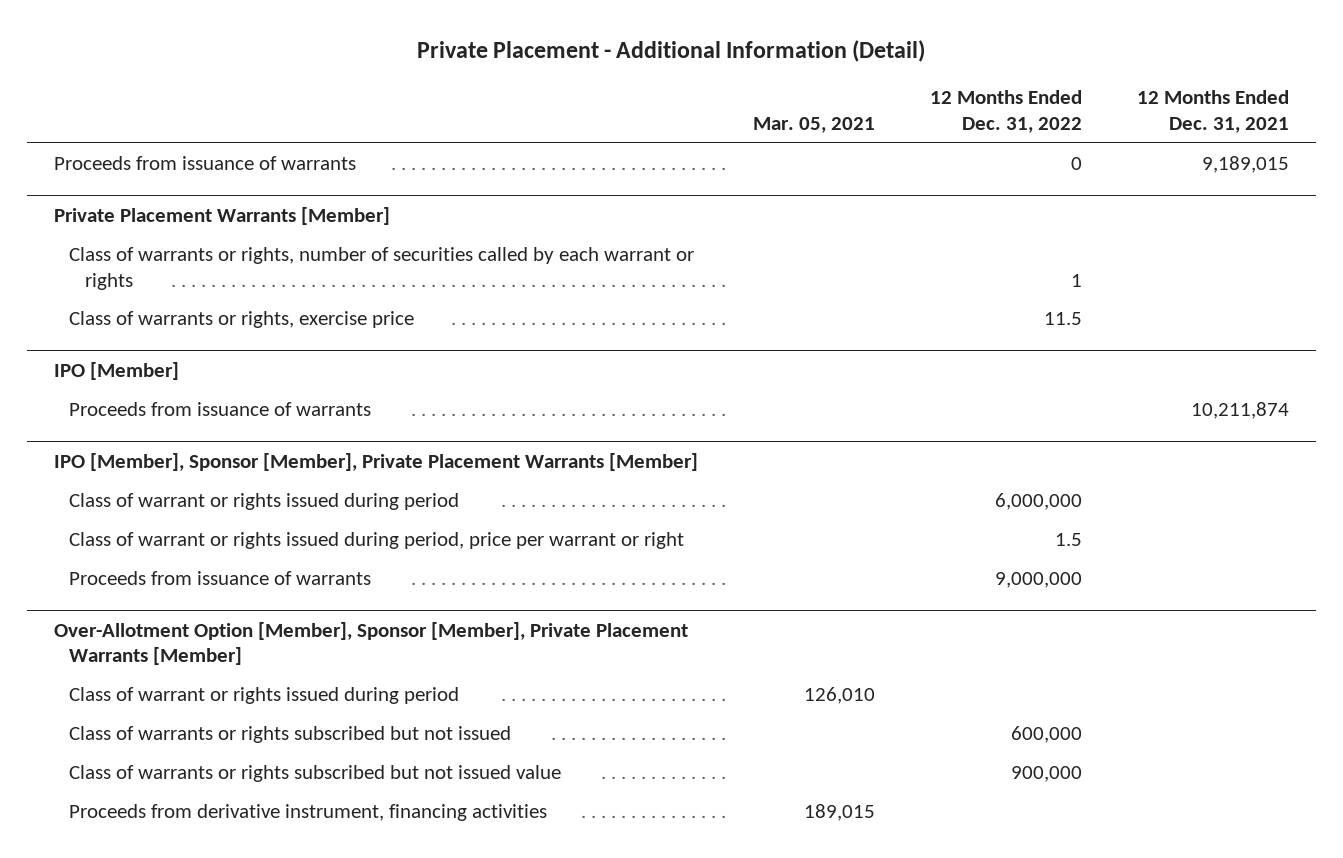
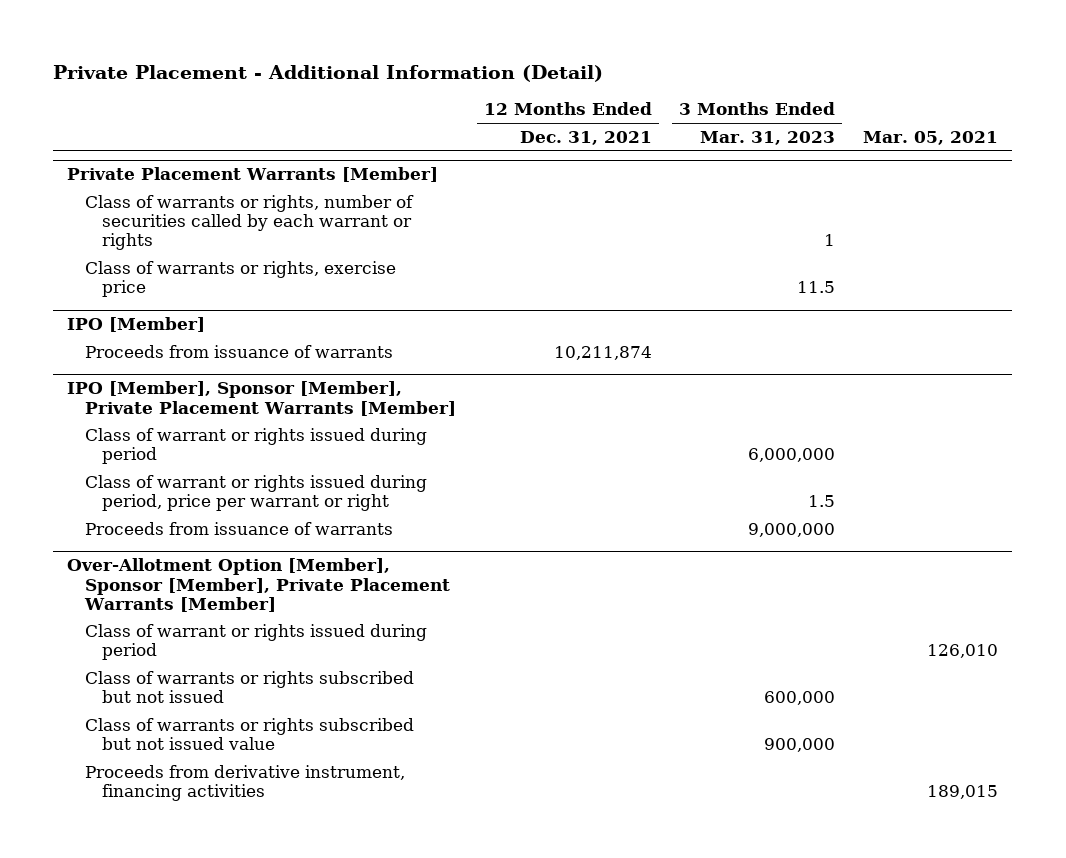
- | Mar. 05, 2021 | 12 Months Ended Dec. 31, 2022 | 12 Months Ended Dec. 31, 2021
+ | 12 Months Ended Dec. 31, 2021 | 3 Months Ended Mar. 31, 2023 | Mar. 05, 2021
- Proceeds from issuance of warrants | | 0 | 9,189,015

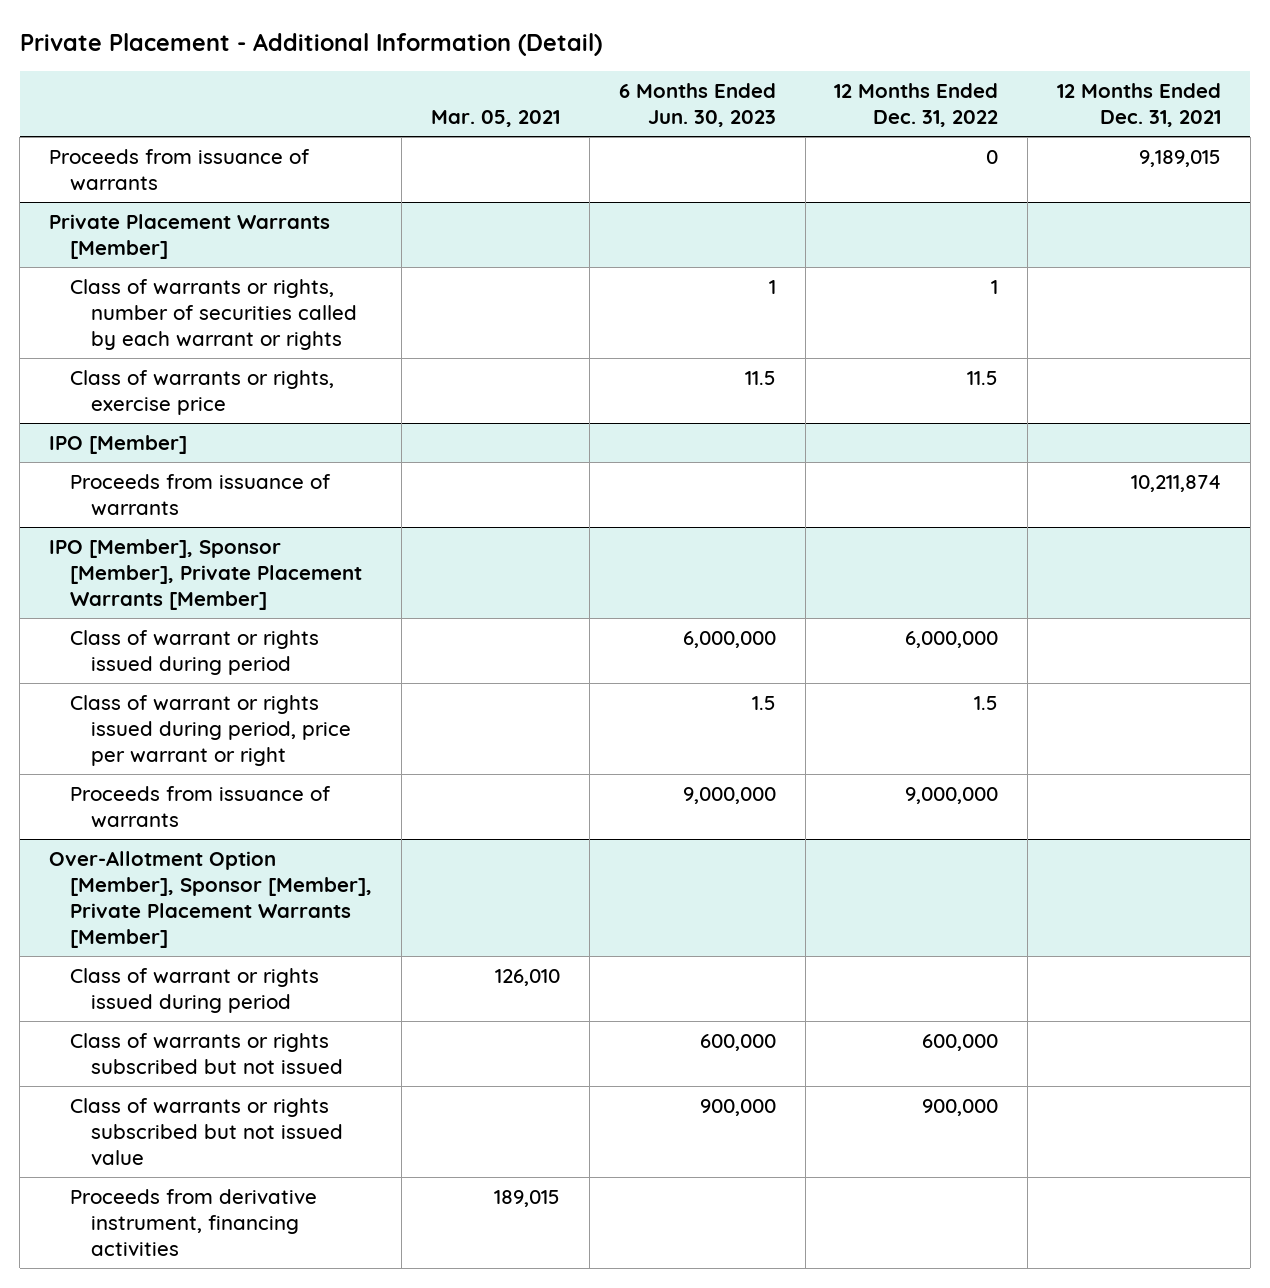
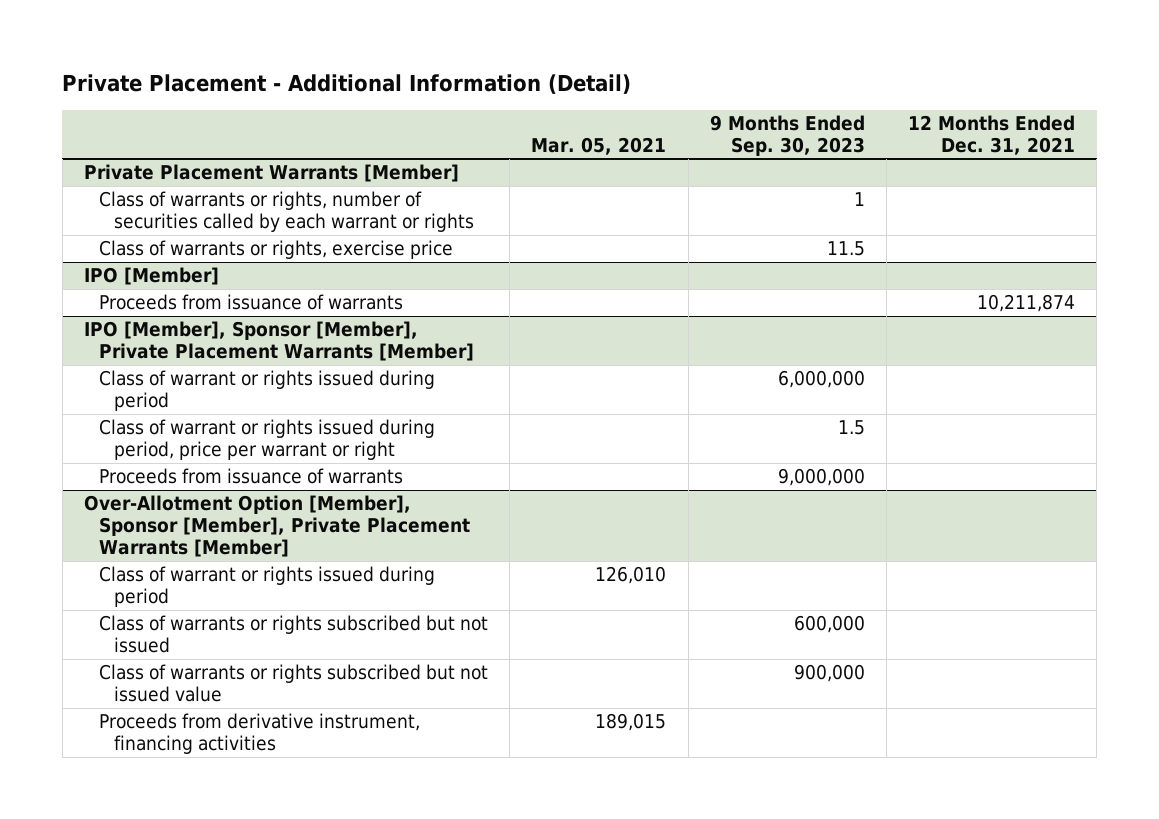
- | Mar. 05, 2021 | 6 Months Ended Jun. 30, 2023 | 12 Months Ended Dec. 31, 2022 | 12 Months Ended Dec. 31, 2021
+ | Mar. 05, 2021 | 9 Months Ended Sep. 30, 2023 | 12 Months Ended Dec. 31, 2021
- Proceeds from issuance of warrants | | | 0 | 9,189,015

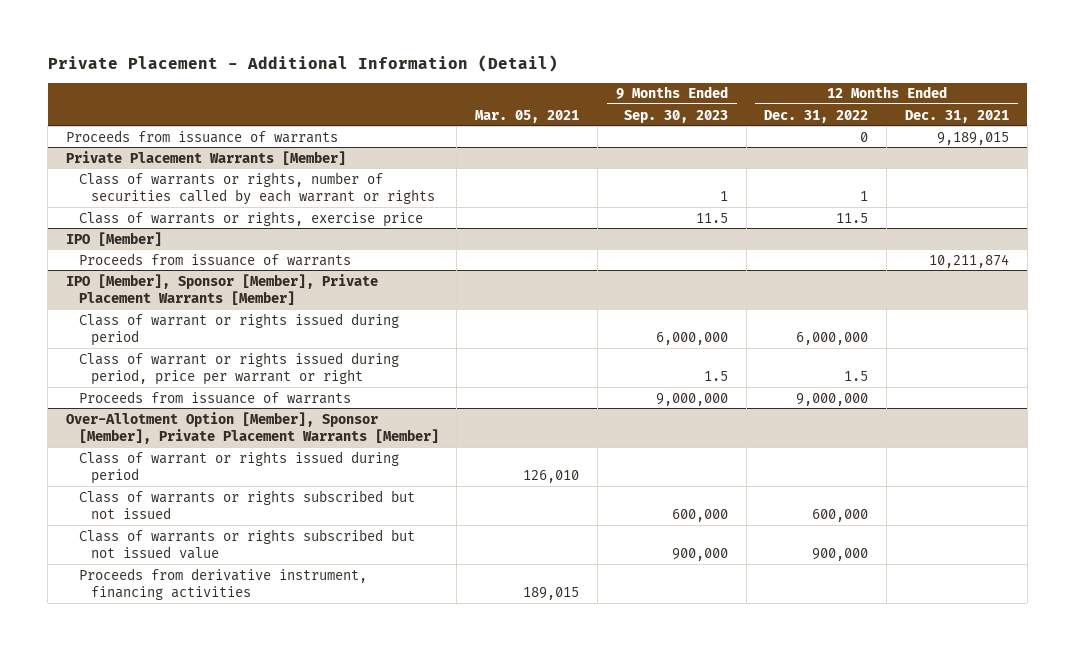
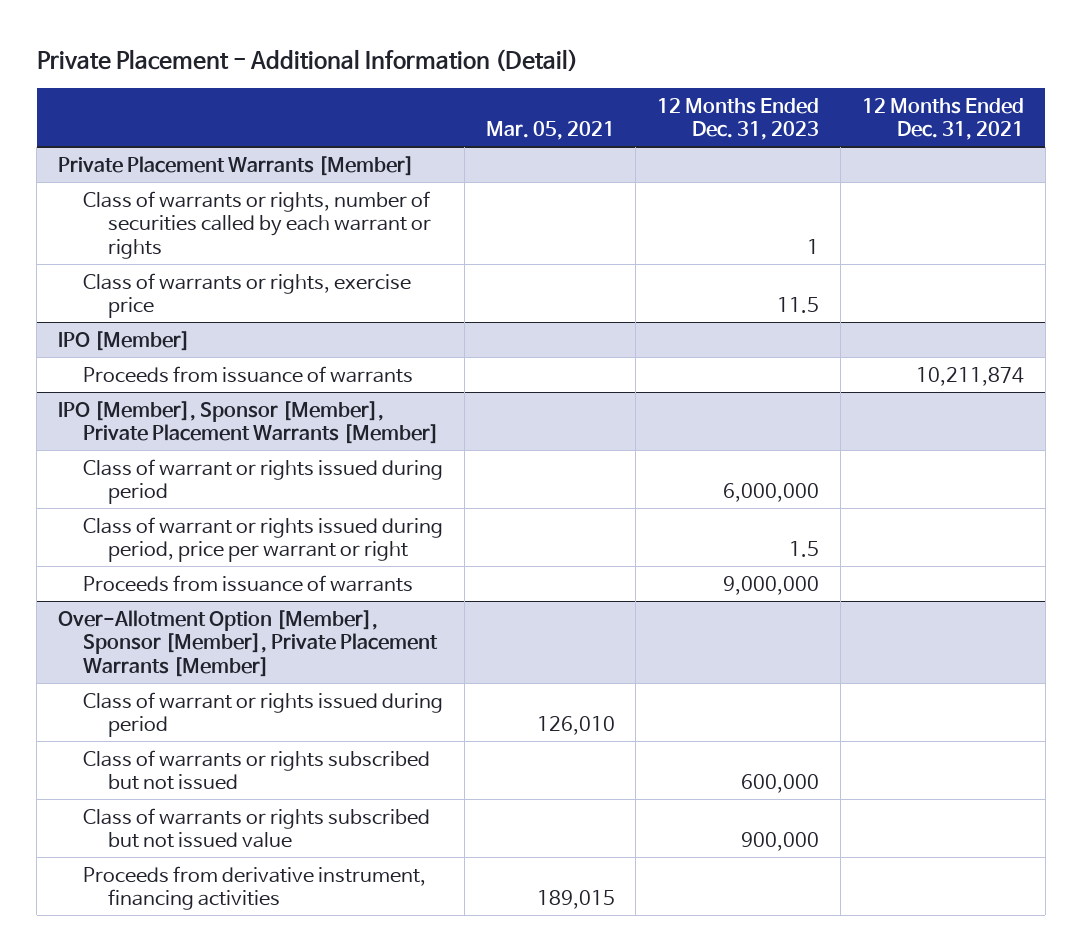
- | Mar. 05, 2021 | 9 Months Ended Sep. 30, 2023 | 12 Months Ended Dec. 31, 2022 | 12 Months Ended Dec. 31, 2021
+ | Mar. 05, 2021 | 12 Months Ended Dec. 31, 2023 | 12 Months Ended Dec. 31, 2021
- Proceeds from issuance of warrants | | | 0 | 9,189,015

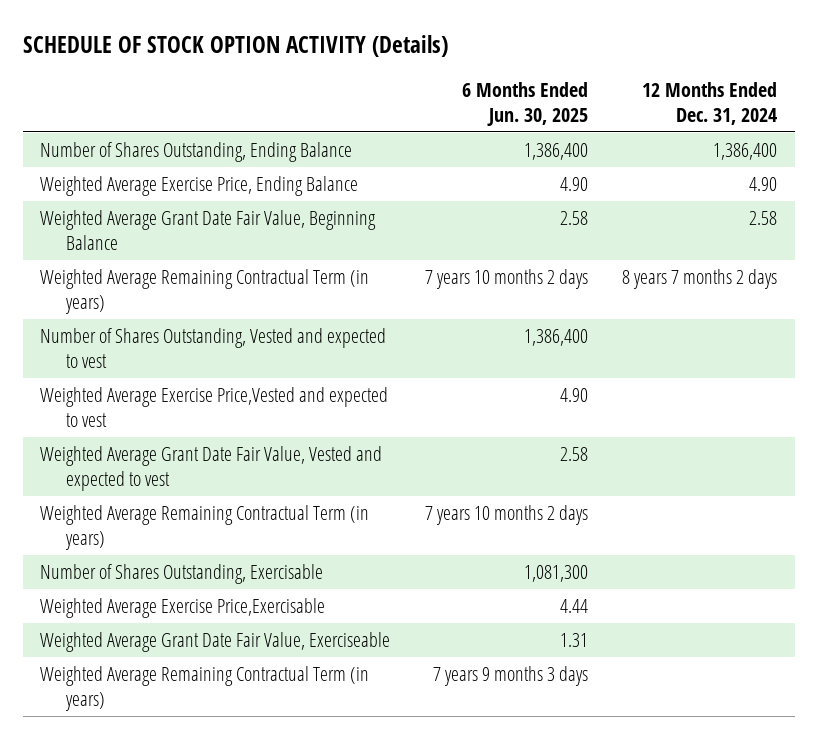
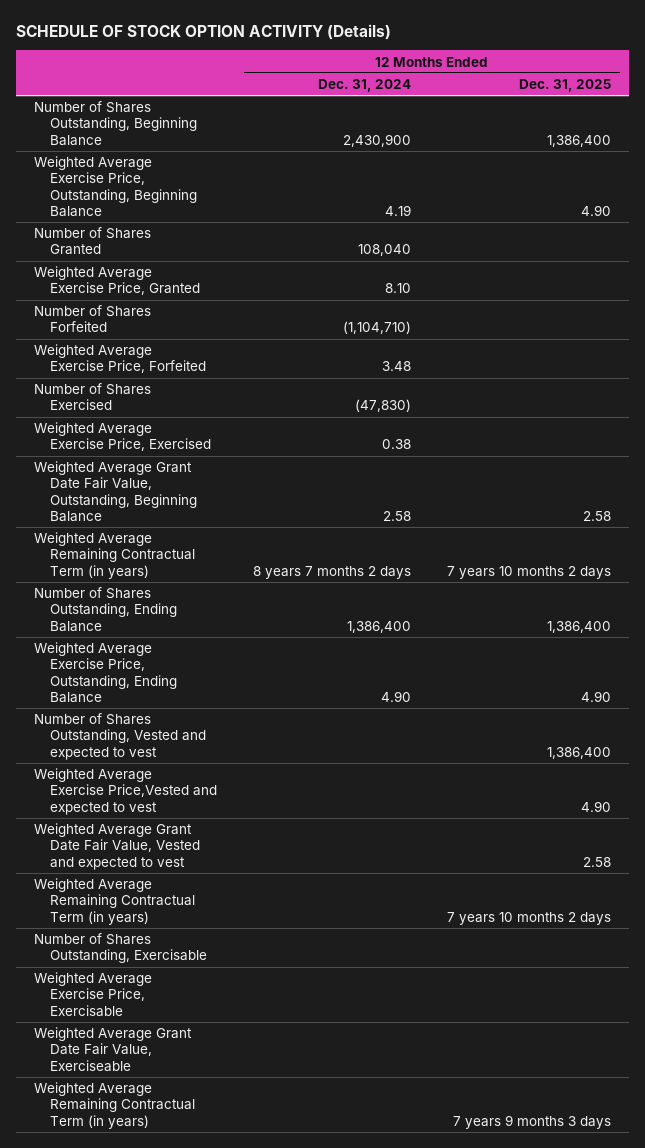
- | 6 Months Ended Jun. 30, 2025 | 12 Months Ended Dec. 31, 2024
+ | 12 Months Ended Dec. 31, 2024 | 12 Months Ended Dec. 31, 2025
- Weighted Average Exercise Price, Ending Balance | 4.90 | 4.90
- Weighted Average Grant Date Fair Value, Beginning Balance | 2.58 | 2.58
+ Number of Shares Outstanding, Beginning Balance | 2,430,900 | 1,386,400
+ Weighted Average Exercise Price, Outstanding, Beginning Balance | 4.19 | 4.90
+ Number of Shares Granted | 108,040 |
+ Weighted Average Exercise Price, Granted | 8.10 |
+ Number of Shares Forfeited | (1,104,710) |
+ Weighted Average Exercise Price, Forfeited | 3.48 |
+ Number of Shares Exercised | (47,830) |
+ Weighted Average Exercise Price, Exercised | 0.38 |
+ Weighted Average Grant Date Fair Value, Outstanding, Beginning Balance | 2.58 | 2.58
moved down: Number of Shares Outstanding, Ending Balance | 1,386,400 | 1,386,400
+ Weighted Average Exercise Price, Outstanding, Ending Balance | 4.90 | 4.90
- Weighted Average Exercise Price,Exercisable | 4.44 |
+ Weighted Average Exercise Price, Exercisable

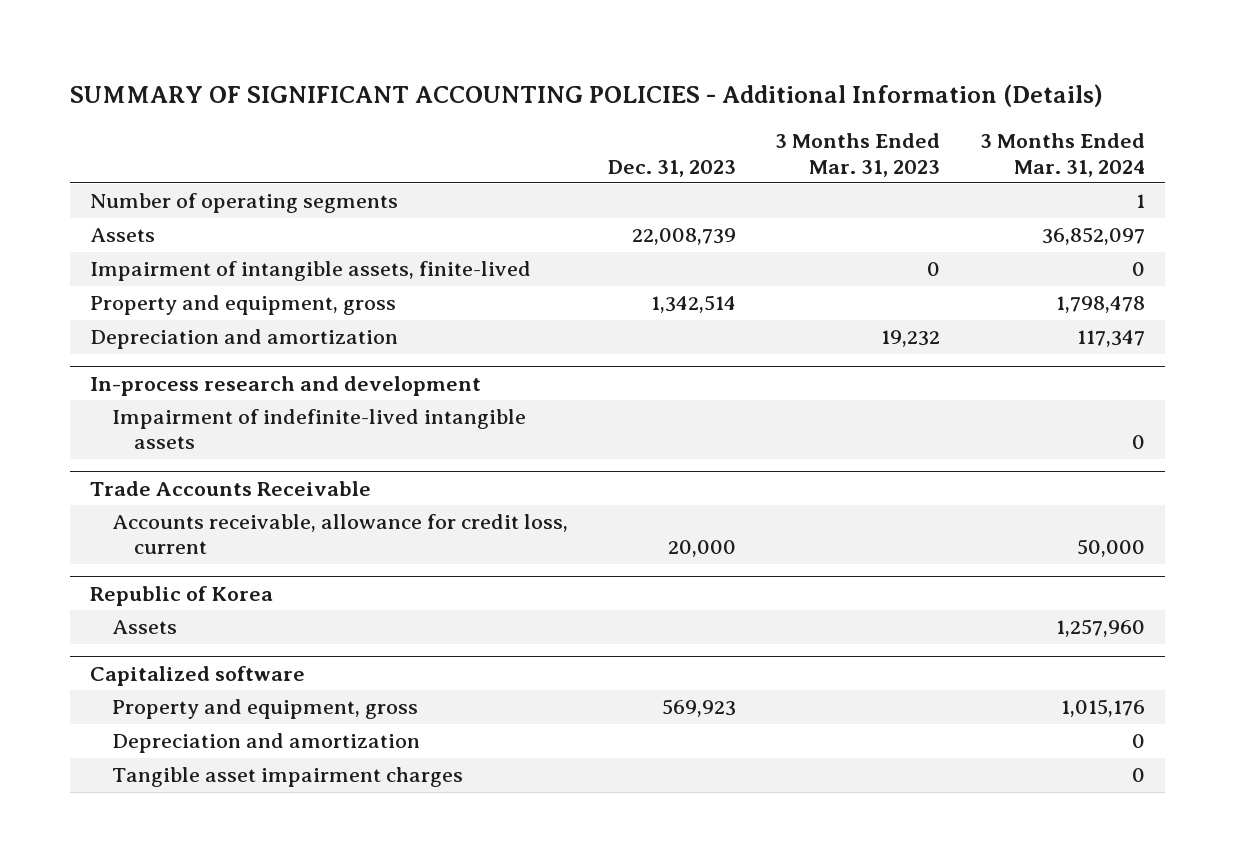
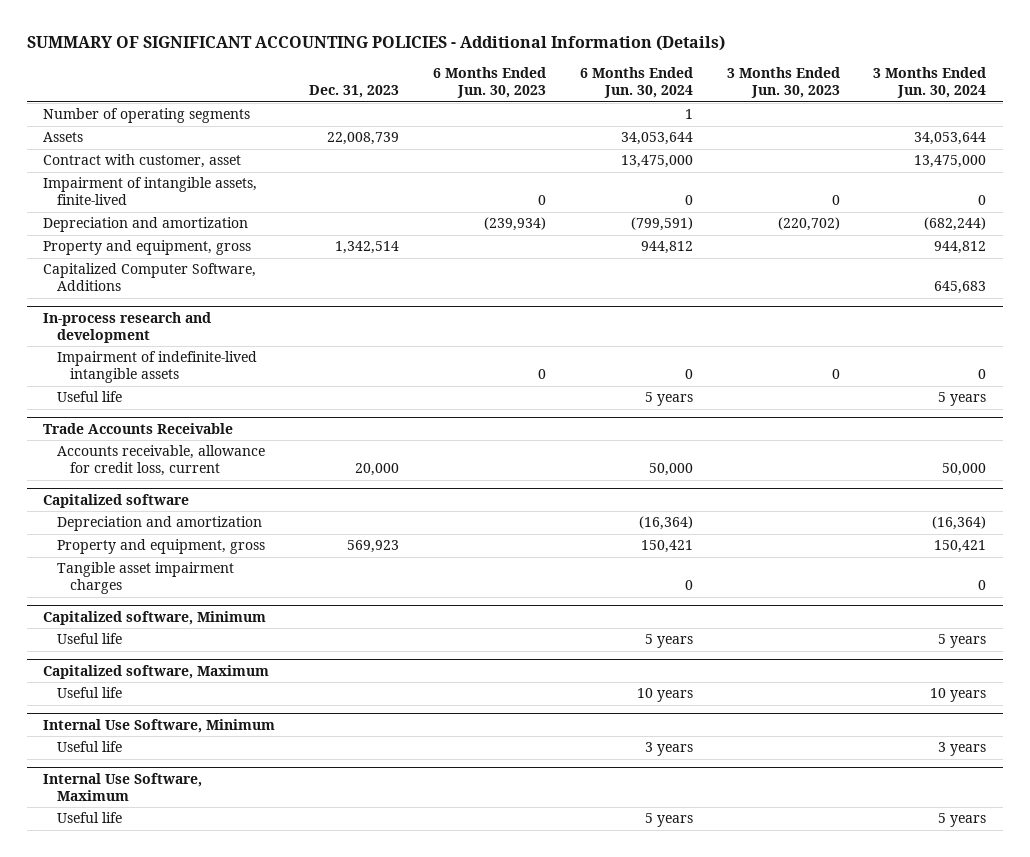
- | Dec. 31, 2023 | 3 Months Ended Mar. 31, 2023 | 3 Months Ended Mar. 31, 2024
+ | Dec. 31, 2023 | 6 Months Ended Jun. 30, 2023 | 6 Months Ended Jun. 30, 2024 | 3 Months Ended Jun. 30, 2023 | 3 Months Ended Jun. 30, 2024
+ Contract with customer, asset | | | 13,475,000 | | 13,475,000
moved down: Property and equipment, gross | 1,342,514 | | 944,812 | | 944,812
+ Capitalized Computer Software, Additions | | | | | 645,683
@ In-process research and development
+ Useful life | | | 5 years | | 5 years
- Republic of Korea
- Assets | | | 1,257,960
@ Capitalized software
moved down: Property and equipment, gross | 569,923 | | 150,421 | | 150,421
+ Capitalized software, Minimum
+ Useful life | | | 5 years | | 5 years
+ Capitalized software, Maximum
+ Useful life | | | 10 years | | 10 years
+ Internal Use Software, Minimum
+ Useful life | | | 3 years | | 3 years
+ Internal Use Software, Maximum
+ Useful life | | | 5 years | | 5 years

